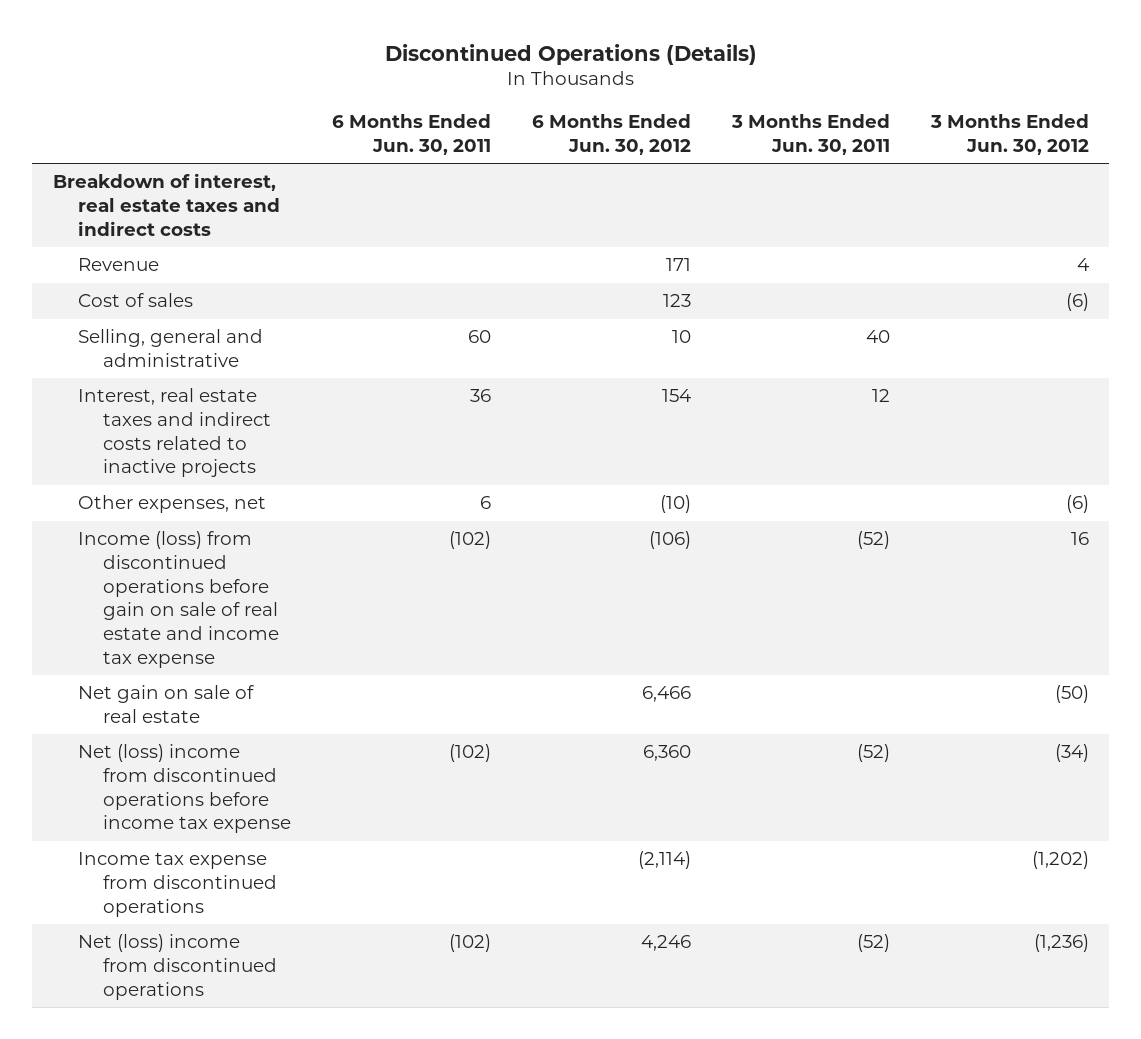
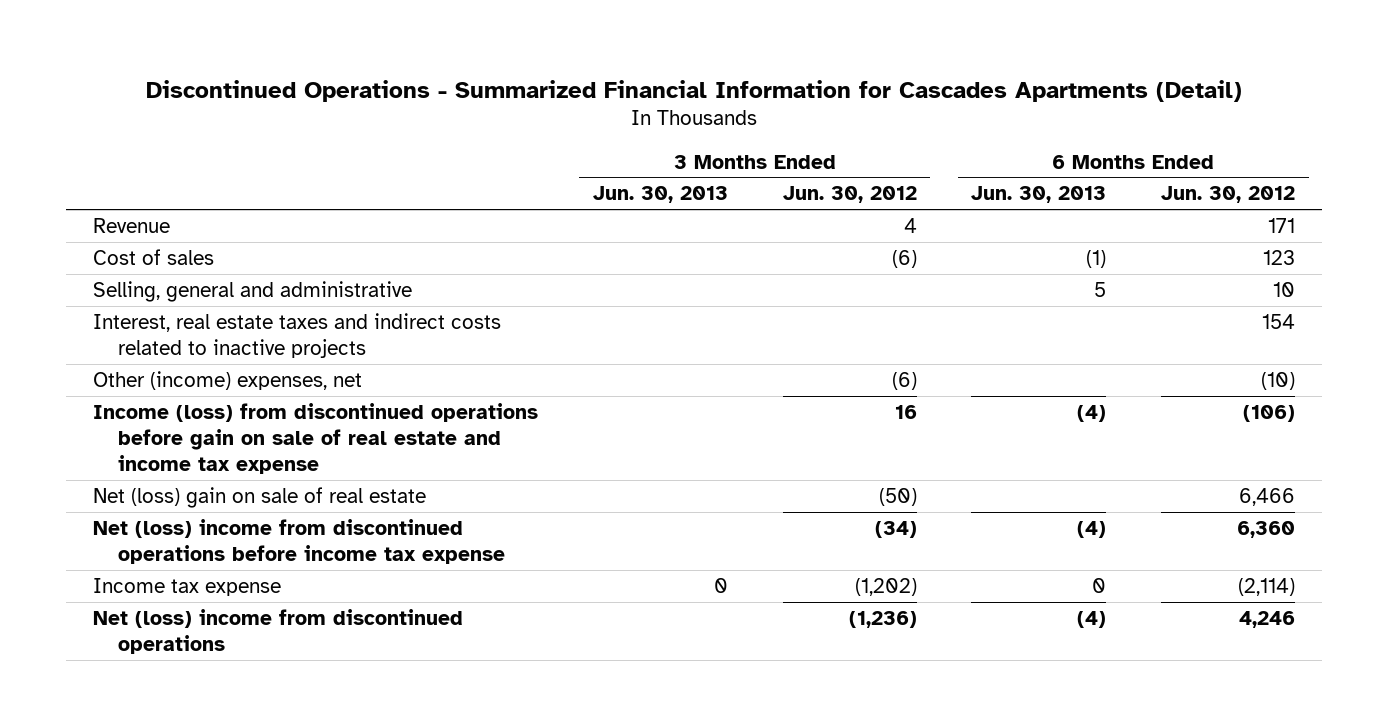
- Discontinued Operations (Details)
+ Discontinued Operations - Summarized Financial Information for Cascades Apartments (Detail)
- | 6 Months Ended Jun. 30, 2011 | 6 Months Ended Jun. 30, 2012 | 3 Months Ended Jun. 30, 2011 | 3 Months Ended Jun. 30, 2012
+ | 3 Months Ended Jun. 30, 2013 | 3 Months Ended Jun. 30, 2012 | 6 Months Ended Jun. 30, 2013 | 6 Months Ended Jun. 30, 2012
- Breakdown of interest, real estate taxes and indirect costs
- Other expenses, net | 6 | (10) | | (6)
+ Other (income) expenses, net | | (6) | | (10)
- Net gain on sale of real estate | | 6,466 | | (50)
+ Net (loss) gain on sale of real estate | | (50) | | 6,466
- Income tax expense from discontinued operations | | (2,114) | | (1,202)
+ Income tax expense | 0 | (1,202) | 0 | (2,114)

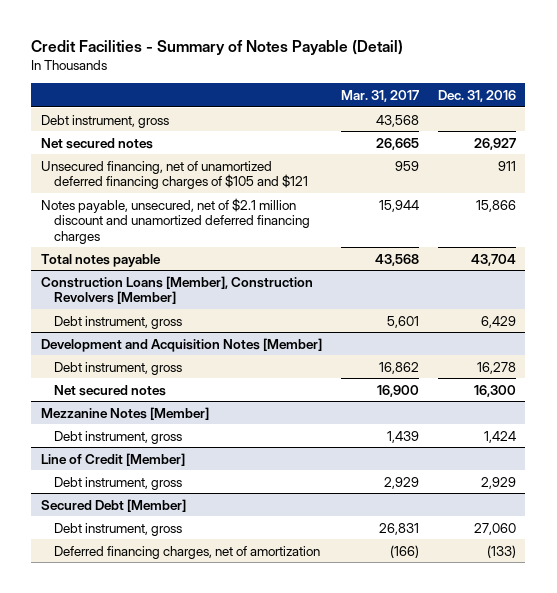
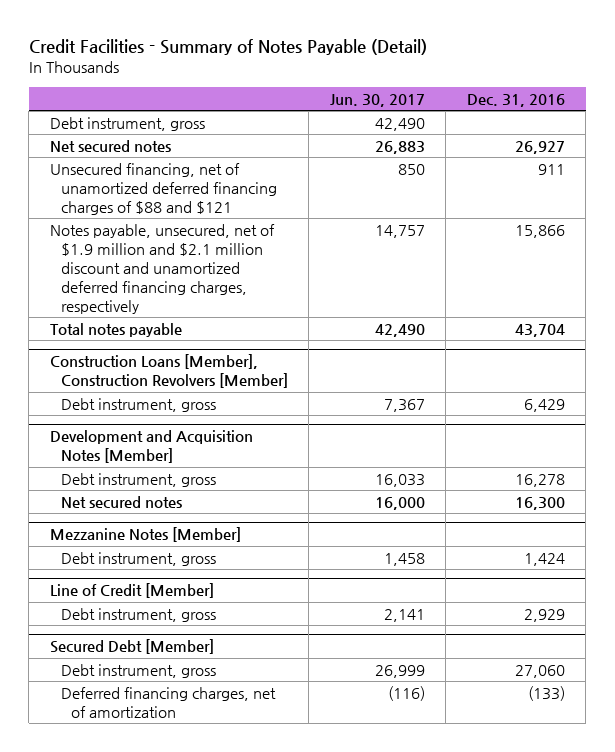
- | Mar. 31, 2017 | Dec. 31, 2016
+ | Jun. 30, 2017 | Dec. 31, 2016
- Unsecured financing, net of unamortized deferred financing charges of $105 and $121 | 959 | 911
- Notes payable, unsecured, net of $2.1 million discount and unamortized deferred financing charges | 15,944 | 15,866
+ Unsecured financing, net of unamortized deferred financing charges of $88 and $121 | 850 | 911
+ Notes payable, unsecured, net of $1.9 million and $2.1 million discount and unamortized deferred financing charges, respectively | 14,757 | 15,866

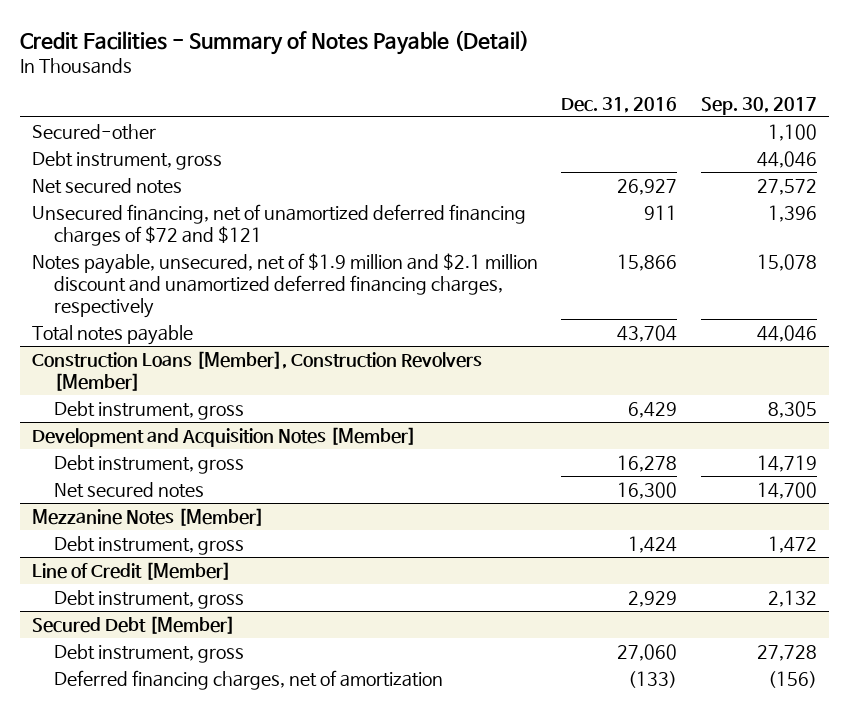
- | Jun. 30, 2017 | Dec. 31, 2016
+ | Dec. 31, 2016 | Sep. 30, 2017
+ Secured-other | | 1,100
- Unsecured financing, net of unamortized deferred financing charges of $88 and $121 | 850 | 911
+ Unsecured financing, net of unamortized deferred financing charges of $72 and $121 | 911 | 1,396

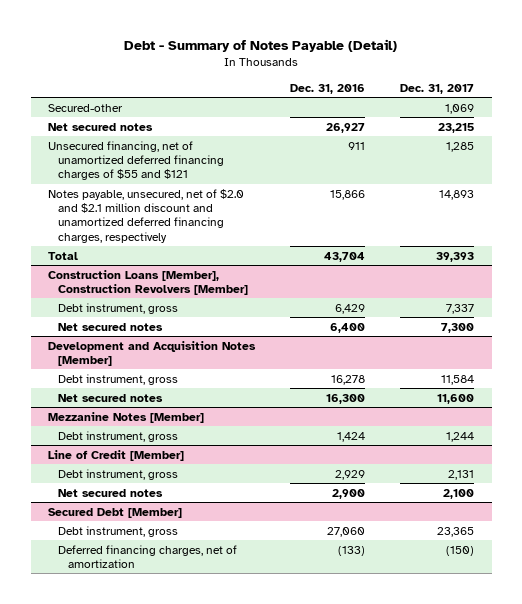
- Credit Facilities - Summary of Notes Payable (Detail)
+ Debt - Summary of Notes Payable (Detail)
- | Dec. 31, 2016 | Sep. 30, 2017
+ | Dec. 31, 2016 | Dec. 31, 2017
- Debt instrument, gross | | 44,046
- Unsecured financing, net of unamortized deferred financing charges of $72 and $121 | 911 | 1,396
- Notes payable, unsecured, net of $1.9 million and $2.1 million discount and unamortized deferred financing charges, respectively | 15,866 | 15,078
- Total notes payable | 43,704 | 44,046
+ Unsecured financing, net of unamortized deferred financing charges of $55 and $121 | 911 | 1,285
+ Notes payable, unsecured, net of $2.0 and $2.1 million discount and unamortized deferred financing charges, respectively | 15,866 | 14,893
+ Total | 43,704 | 39,393
@ Construction Loans [Member], Construction Revolvers [Member]
+ Net secured notes | 6,400 | 7,300
@ Line of Credit [Member]
+ Net secured notes | 2,900 | 2,100

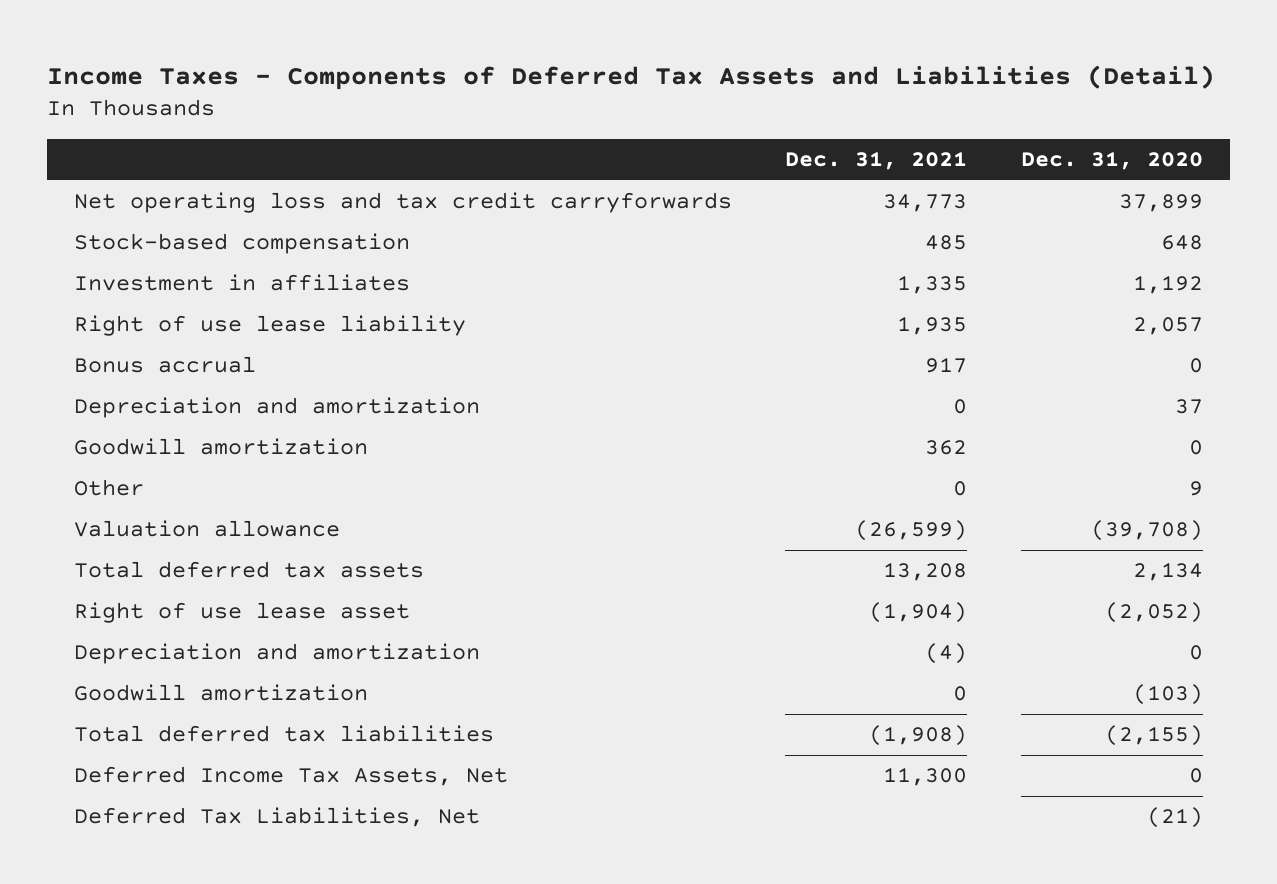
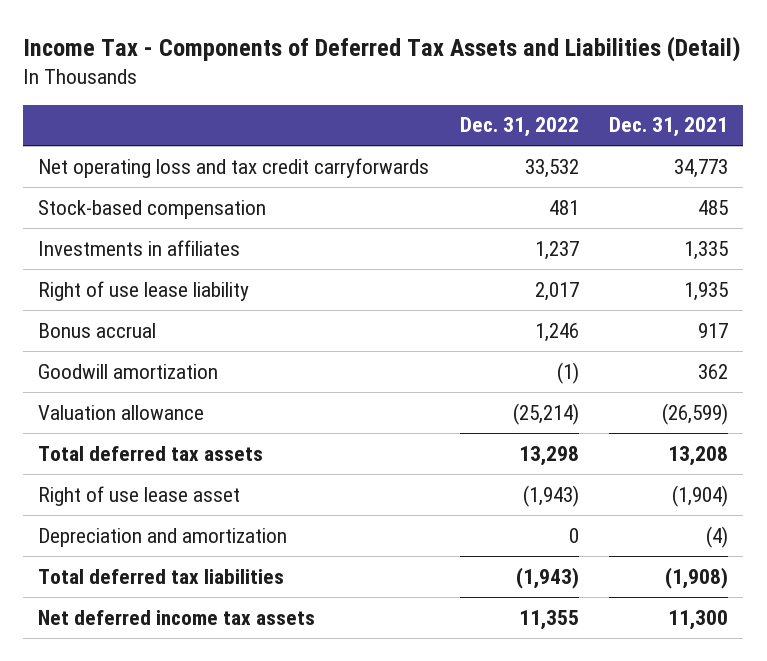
- Income Taxes - Components of Deferred Tax Assets and Liabilities (Detail)
+ Income Tax - Components of Deferred Tax Assets and Liabilities (Detail)
- | Dec. 31, 2021 | Dec. 31, 2020
+ | Dec. 31, 2022 | Dec. 31, 2021
- Investment in affiliates | 1,335 | 1,192
+ Investments in affiliates | 1,237 | 1,335
- Depreciation and amortization | 0 | 37
- Other | 0 | 9
- Goodwill amortization | 0 | (103)
- Deferred Income Tax Assets, Net | 11,300 | 0
- Deferred Tax Liabilities, Net | | (21)
+ Net deferred income tax assets | 11,355 | 11,300

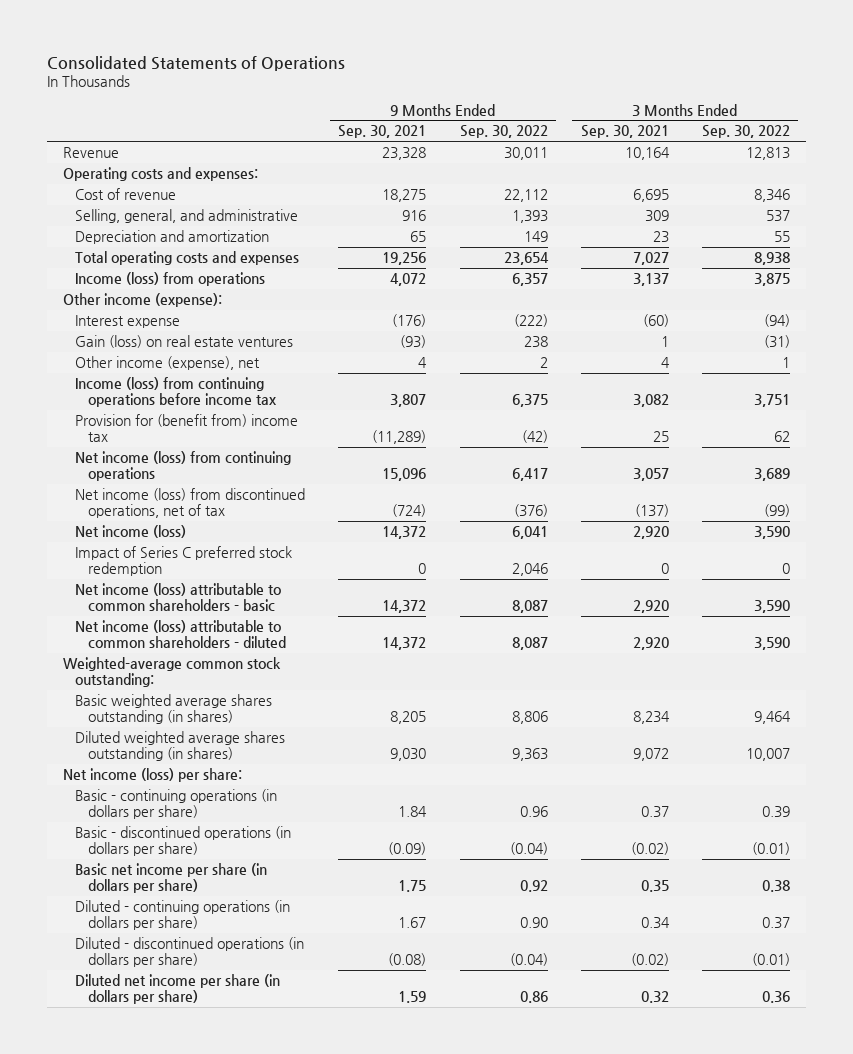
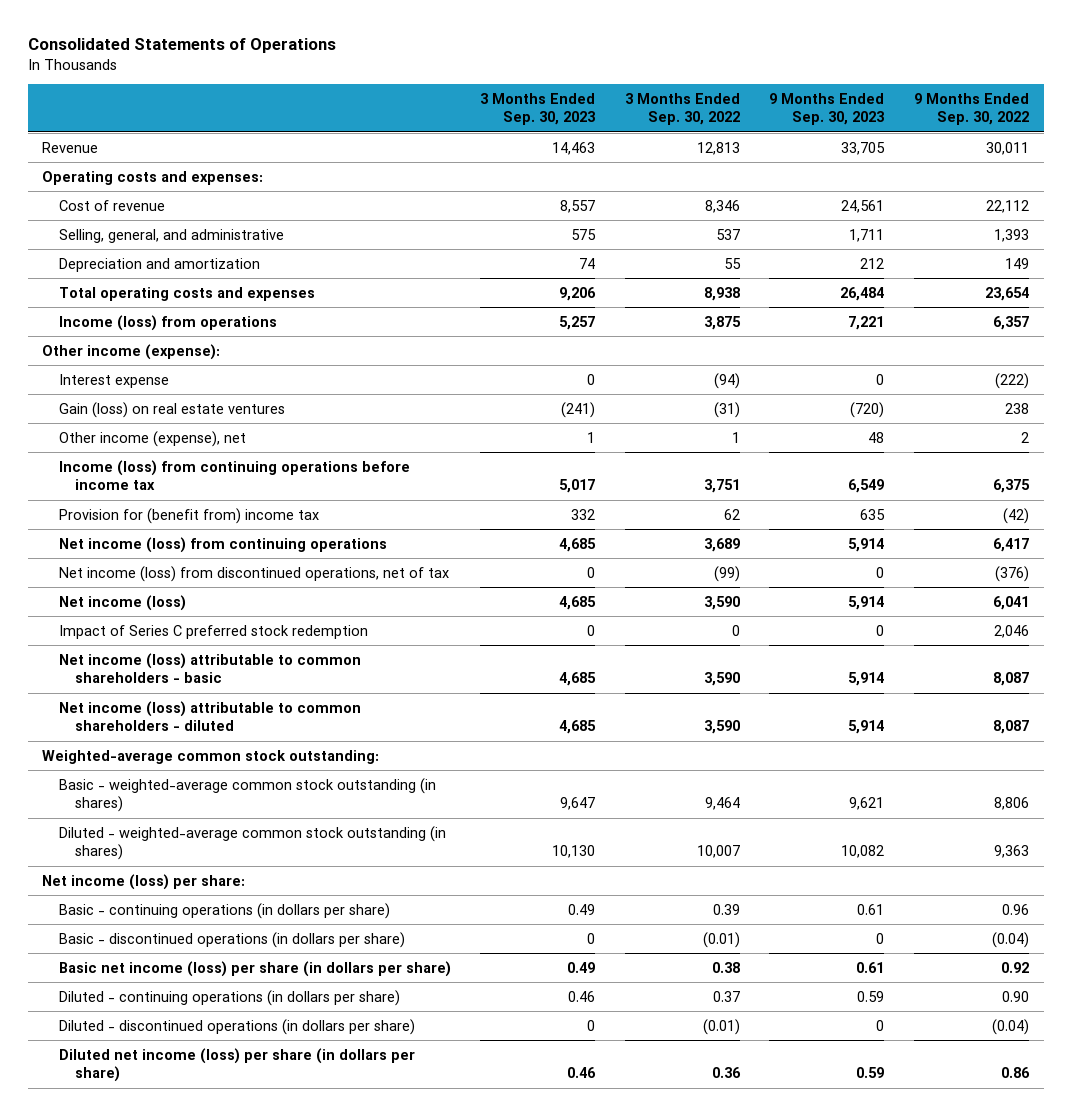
- | 9 Months Ended Sep. 30, 2021 | 9 Months Ended Sep. 30, 2022 | 3 Months Ended Sep. 30, 2021 | 3 Months Ended Sep. 30, 2022
+ | 3 Months Ended Sep. 30, 2023 | 3 Months Ended Sep. 30, 2022 | 9 Months Ended Sep. 30, 2023 | 9 Months Ended Sep. 30, 2022
- Basic weighted average shares outstanding (in shares) | 8,205 | 8,806 | 8,234 | 9,464
- Diluted weighted average shares outstanding (in shares) | 9,030 | 9,363 | 9,072 | 10,007
+ Basic - weighted-average common stock outstanding (in shares) | 9,647 | 9,464 | 9,621 | 8,806
+ Diluted - weighted-average common stock outstanding (in shares) | 10,130 | 10,007 | 10,082 | 9,363
- Basic net income per share (in dollars per share) | 1.75 | 0.92 | 0.35 | 0.38
+ Basic net income (loss) per share (in dollars per share) | 0.49 | 0.38 | 0.61 | 0.92
- Diluted net income per share (in dollars per share) | 1.59 | 0.86 | 0.32 | 0.36
+ Diluted net income (loss) per share (in dollars per share) | 0.46 | 0.36 | 0.59 | 0.86

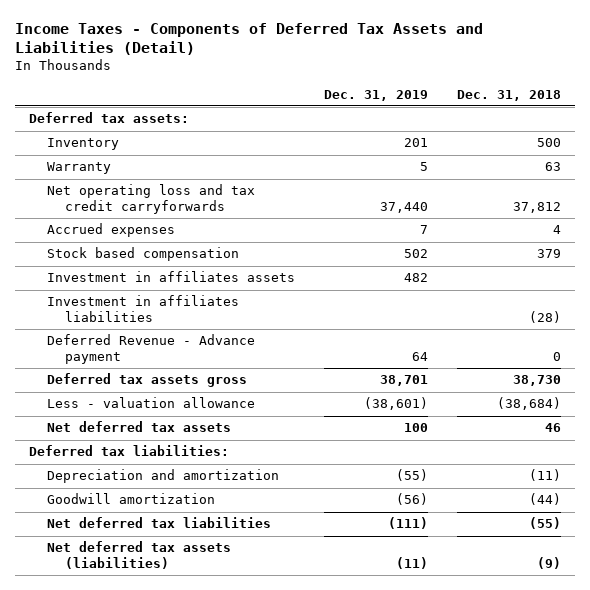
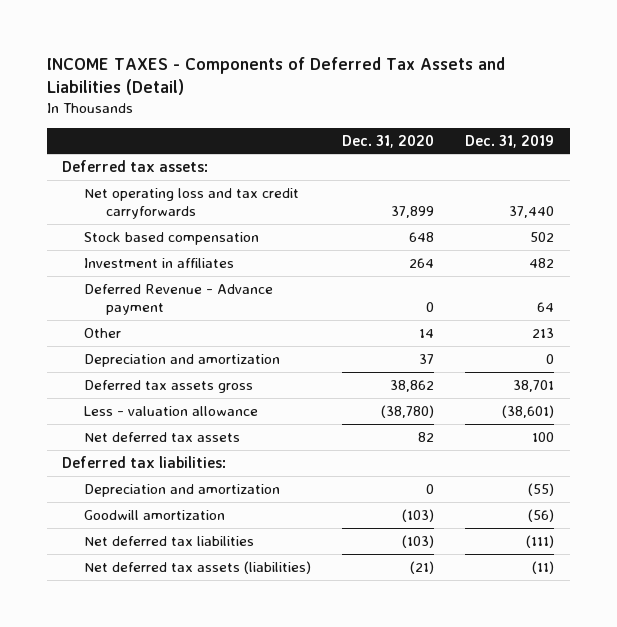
- Income Taxes - Components of Deferred Tax Assets and Liabilities (Detail)
+ INCOME TAXES - Components of Deferred Tax Assets and Liabilities (Detail)
- | Dec. 31, 2019 | Dec. 31, 2018
+ | Dec. 31, 2020 | Dec. 31, 2019
- Inventory | 201 | 500
- Warranty | 5 | 63
- Accrued expenses | 7 | 4
- Investment in affiliates assets | 482 |
- Investment in affiliates liabilities | | (28)
+ Investment in affiliates | 264 | 482
+ Other | 14 | 213
+ Depreciation and amortization | 37 | 0

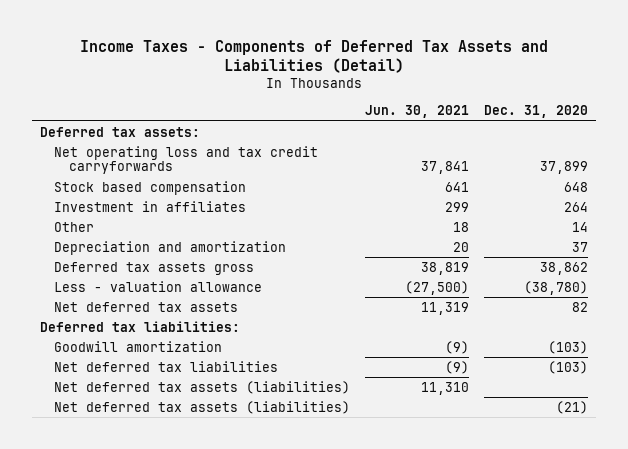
- INCOME TAXES - Components of Deferred Tax Assets and Liabilities (Detail)
+ Income Taxes - Components of Deferred Tax Assets and Liabilities (Detail)
- | Dec. 31, 2020 | Dec. 31, 2019
+ | Jun. 30, 2021 | Dec. 31, 2020
- Deferred Revenue - Advance payment | 0 | 64
- Depreciation and amortization | 0 | (55)
+ Net deferred tax assets (liabilities) | 11,310 |

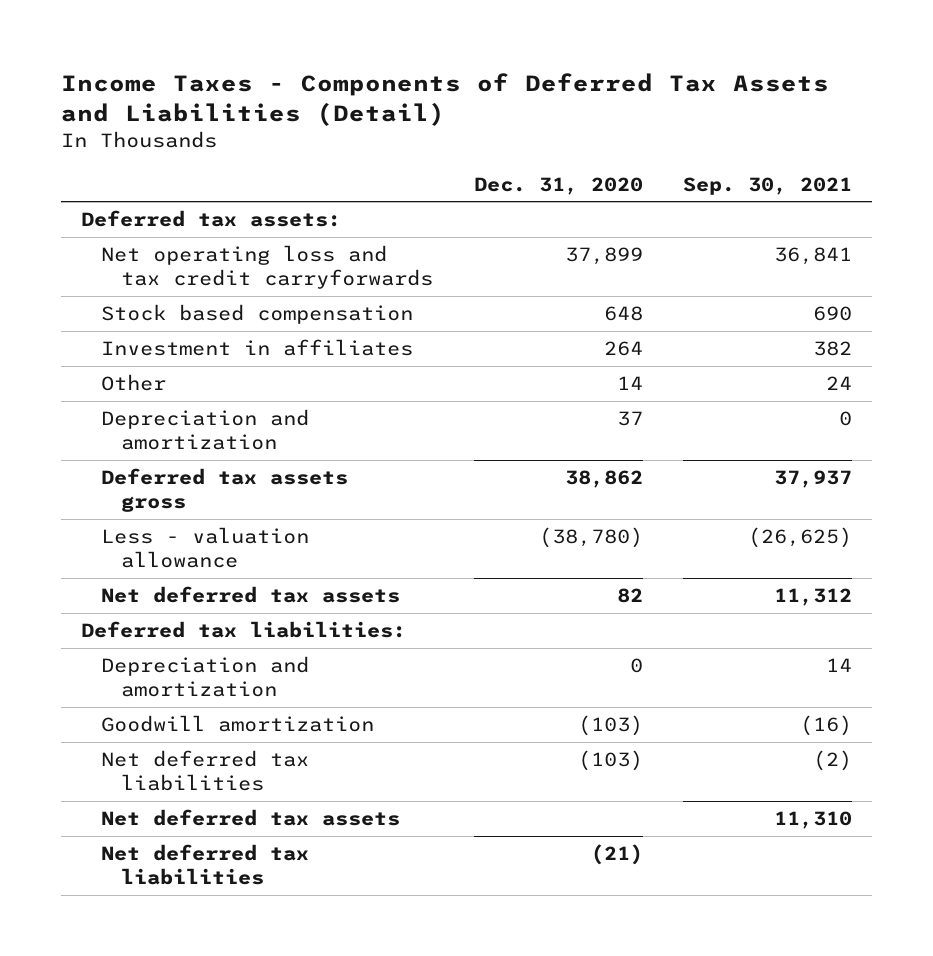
- | Jun. 30, 2021 | Dec. 31, 2020
+ | Dec. 31, 2020 | Sep. 30, 2021
+ Depreciation and amortization | 0 | 14
- Net deferred tax assets (liabilities) | 11,310 |
- Net deferred tax assets (liabilities) | | (21)
+ Net deferred tax assets | | 11,310
+ Net deferred tax liabilities | (21) |

